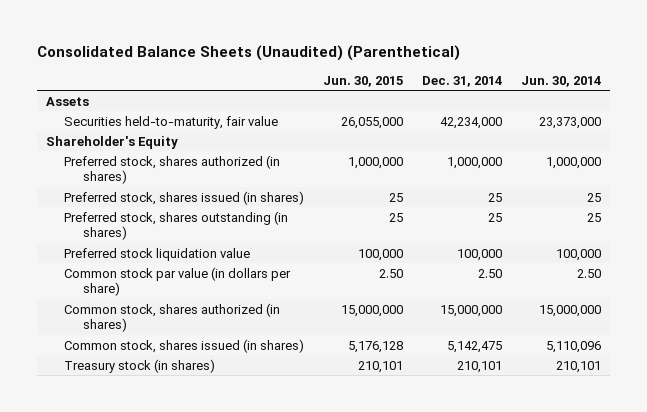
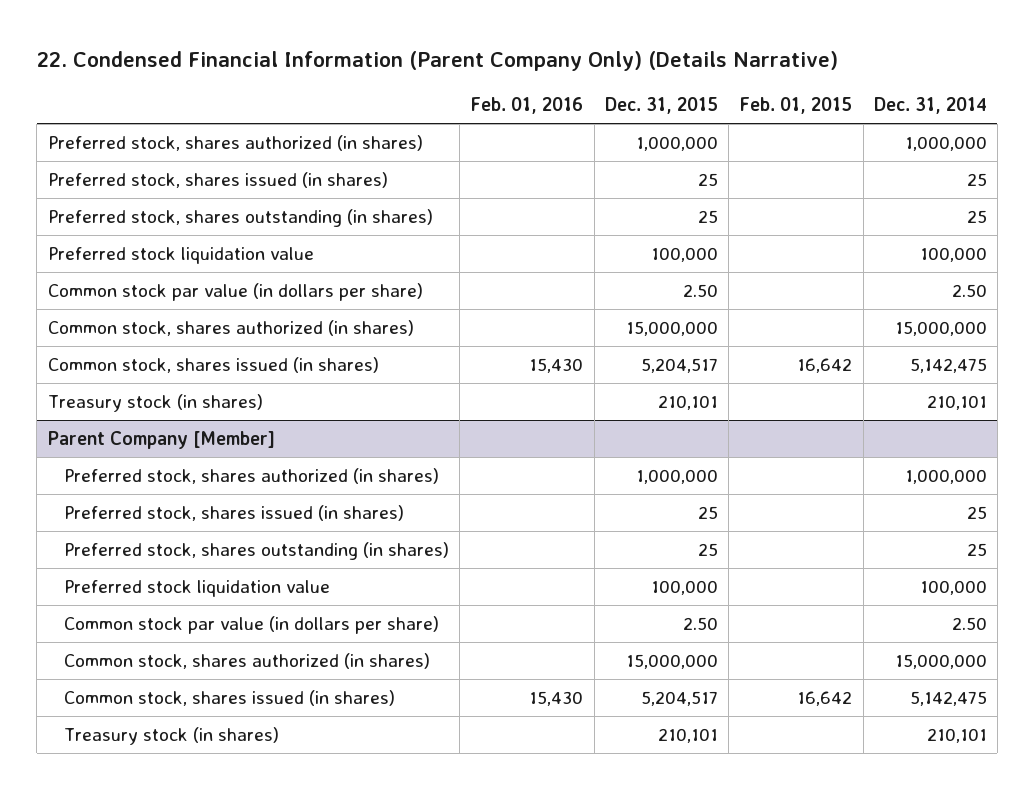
- Consolidated Balance Sheets (Unaudited) (Parenthetical)
+ 22. Condensed Financial Information (Parent Company Only) (Details Narrative)
- | Jun. 30, 2015 | Dec. 31, 2014 | Jun. 30, 2014
+ | Feb. 01, 2016 | Dec. 31, 2015 | Feb. 01, 2015 | Dec. 31, 2014
- Assets
- Securities held-to-maturity, fair value | 26,055,000 | 42,234,000 | 23,373,000
- Shareholder's Equity
+ Parent Company [Member]
+ Preferred stock, shares authorized (in shares) | | 1,000,000 | | 1,000,000
+ Preferred stock, shares issued (in shares) | | 25 | | 25
+ Preferred stock, shares outstanding (in shares) | | 25 | | 25
+ Preferred stock liquidation value | | 100,000 | | 100,000
+ Common stock par value (in dollars per share) | | 2.50 | | 2.50
+ Common stock, shares authorized (in shares) | | 15,000,000 | | 15,000,000
+ Common stock, shares issued (in shares) | 15,430 | 5,204,517 | 16,642 | 5,142,475
+ Treasury stock (in shares) | | 210,101 | | 210,101

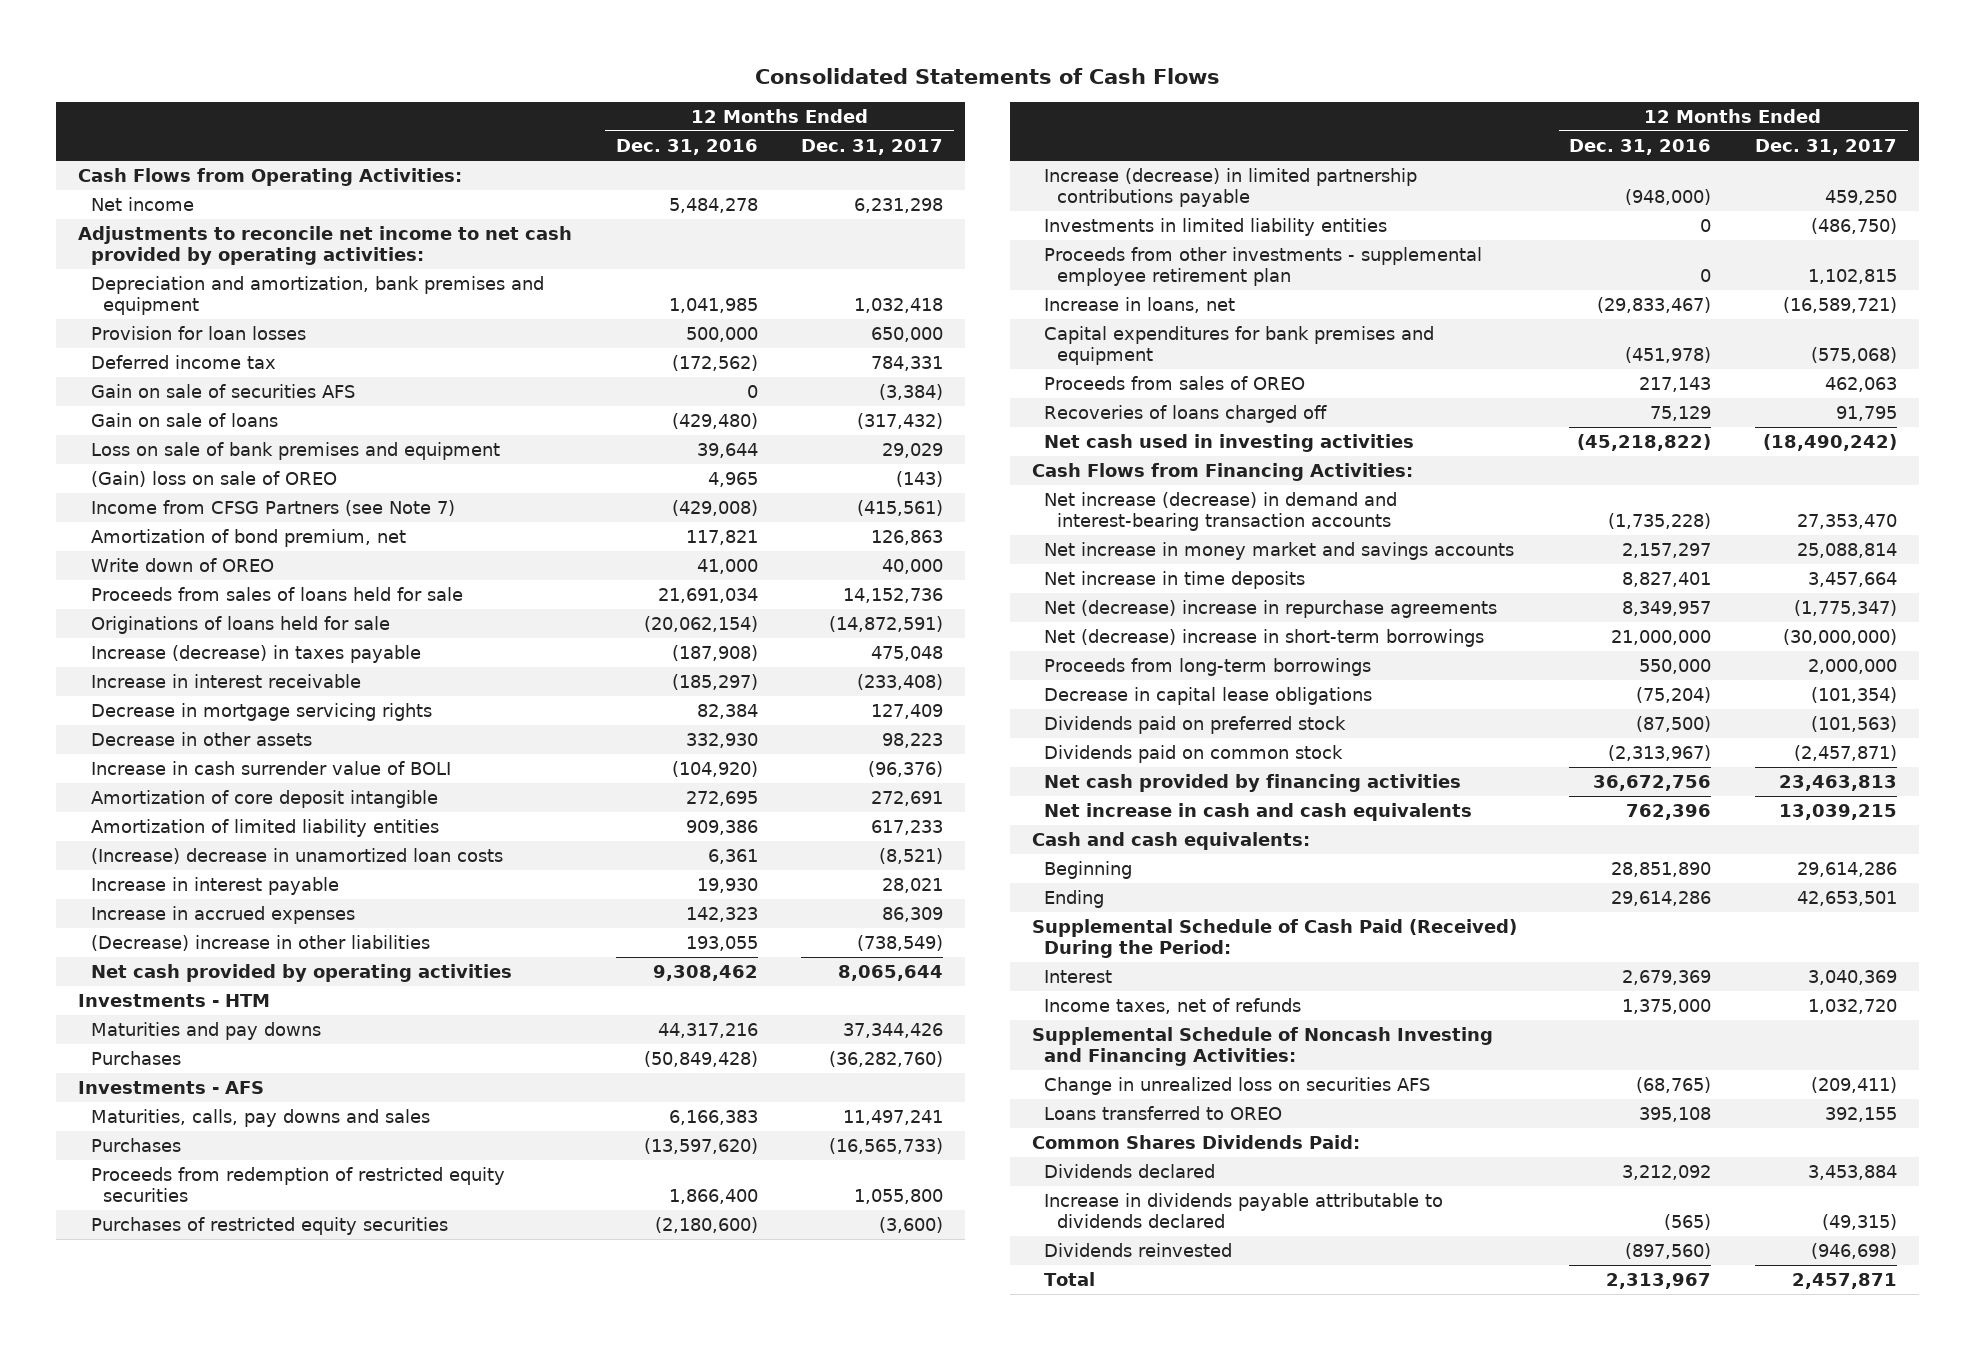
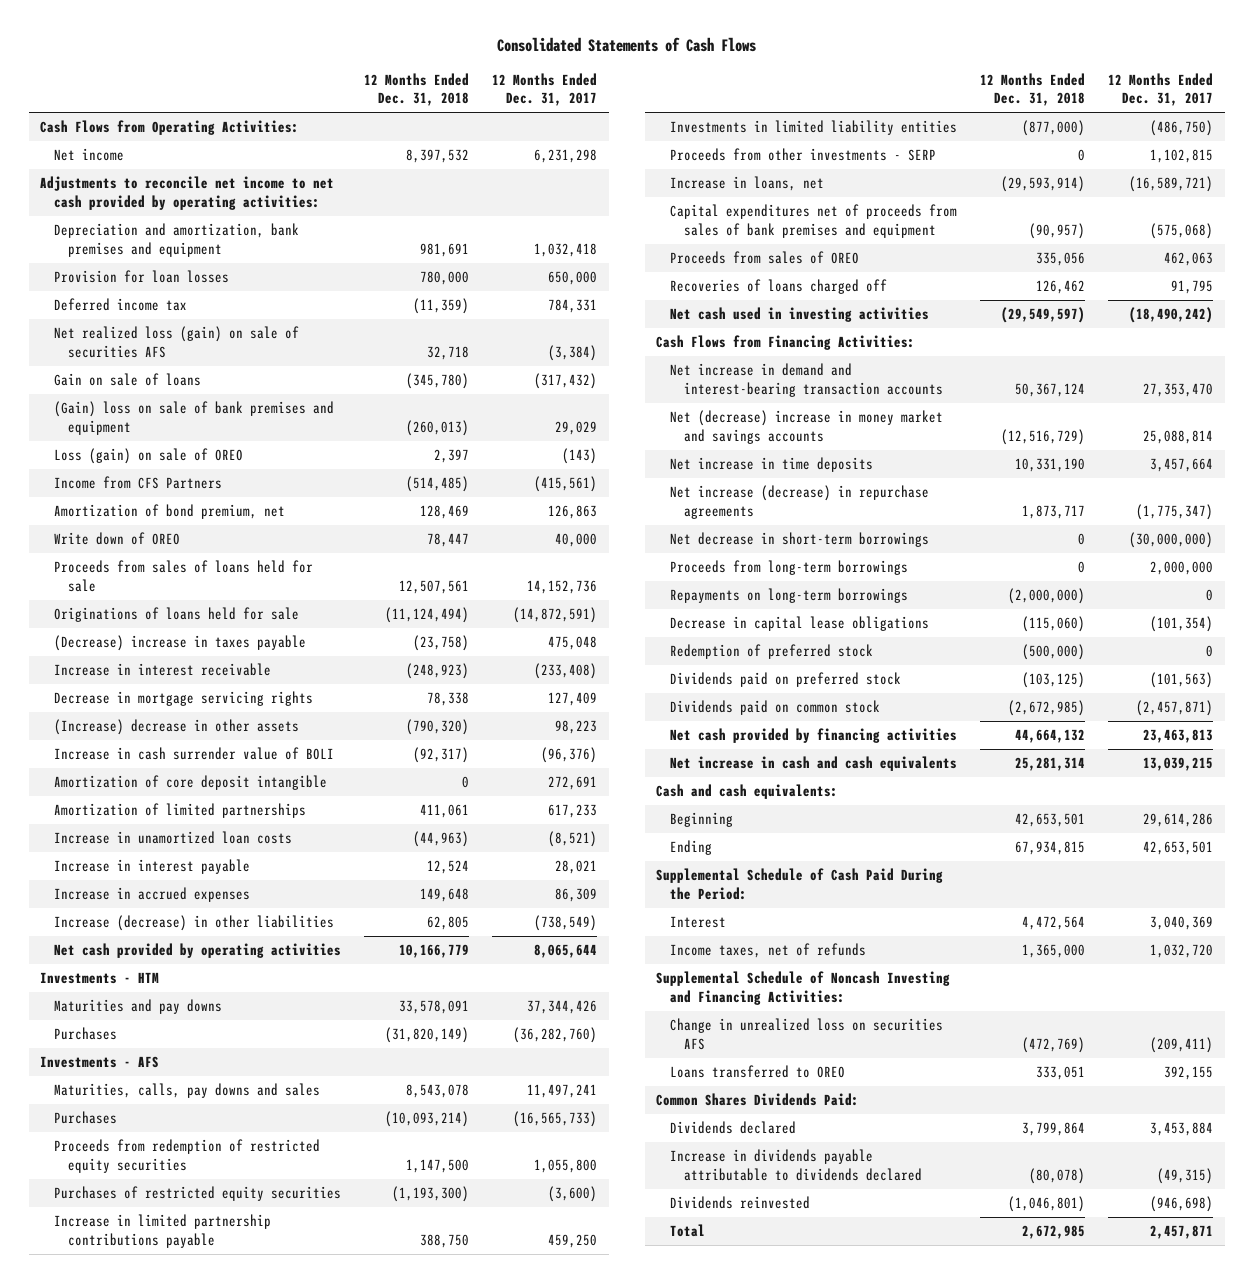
- | 12 Months Ended Dec. 31, 2016 | 12 Months Ended Dec. 31, 2017
+ | 12 Months Ended Dec. 31, 2018 | 12 Months Ended Dec. 31, 2017
- Gain on sale of securities AFS | 0 | (3,384)
+ Net realized loss (gain) on sale of securities AFS | 32,718 | (3,384)
- Loss on sale of bank premises and equipment | 39,644 | 29,029
- (Gain) loss on sale of OREO | 4,965 | (143)
- Income from CFSG Partners (see Note 7) | (429,008) | (415,561)
+ (Gain) loss on sale of bank premises and equipment | (260,013) | 29,029
+ Loss (gain) on sale of OREO | 2,397 | (143)
+ Income from CFS Partners | (514,485) | (415,561)
- Increase (decrease) in taxes payable | (187,908) | 475,048
+ (Decrease) increase in taxes payable | (23,758) | 475,048
- Decrease in other assets | 332,930 | 98,223
+ (Increase) decrease in other assets | (790,320) | 98,223
- Amortization of limited liability entities | 909,386 | 617,233
- (Increase) decrease in unamortized loan costs | 6,361 | (8,521)
+ Amortization of limited partnerships | 411,061 | 617,233
+ Increase in unamortized loan costs | (44,963) | (8,521)
- (Decrease) increase in other liabilities | 193,055 | (738,549)
+ Increase (decrease) in other liabilities | 62,805 | (738,549)
- Increase (decrease) in limited partnership contributions payable | (948,000) | 459,250
+ Increase in limited partnership contributions payable | 388,750 | 459,250
- Proceeds from other investments - supplemental employee retirement plan | 0 | 1,102,815
+ Proceeds from other investments - SERP | 0 | 1,102,815
- Capital expenditures for bank premises and equipment | (451,978) | (575,068)
+ Capital expenditures net of proceeds from sales of bank premises and equipment | (90,957) | (575,068)
- Net increase (decrease) in demand and interest-bearing transaction accounts | (1,735,228) | 27,353,470
- Net increase in money market and savings accounts | 2,157,297 | 25,088,814
+ Net increase in demand and interest-bearing transaction accounts | 50,367,124 | 27,353,470
+ Net (decrease) increase in money market and savings accounts | (12,516,729) | 25,088,814
- Net (decrease) increase in repurchase agreements | 8,349,957 | (1,775,347)
- Net (decrease) increase in short-term borrowings | 21,000,000 | (30,000,000)
+ Net increase (decrease) in repurchase agreements | 1,873,717 | (1,775,347)
+ Net decrease in short-term borrowings | 0 | (30,000,000)
+ Repayments on long-term borrowings | (2,000,000) | 0
+ Redemption of preferred stock | (500,000) | 0
- Supplemental Schedule of Cash Paid (Received) During the Period:
+ Supplemental Schedule of Cash Paid During the Period:

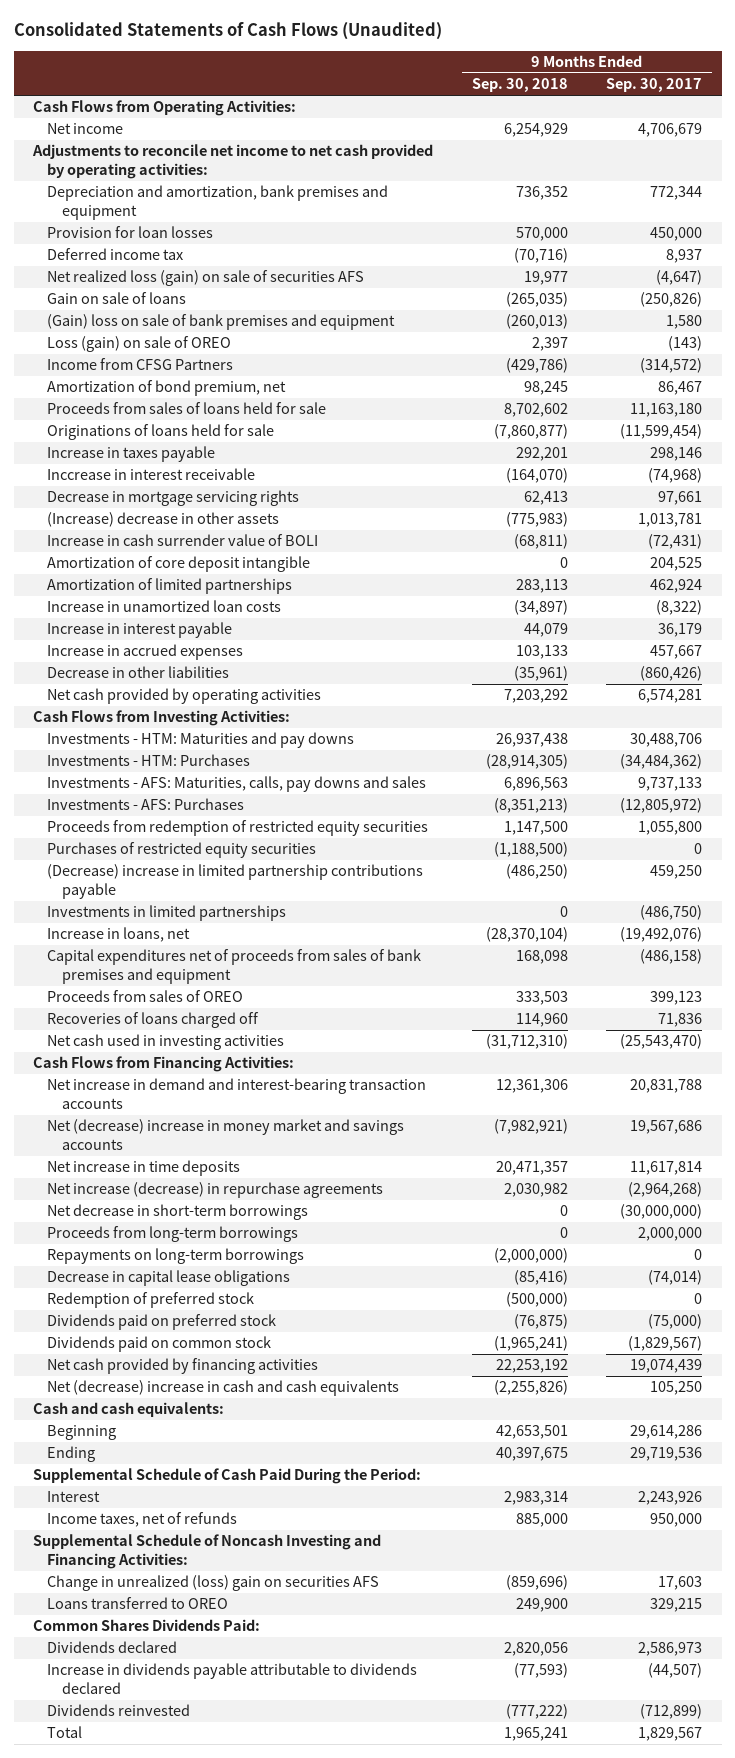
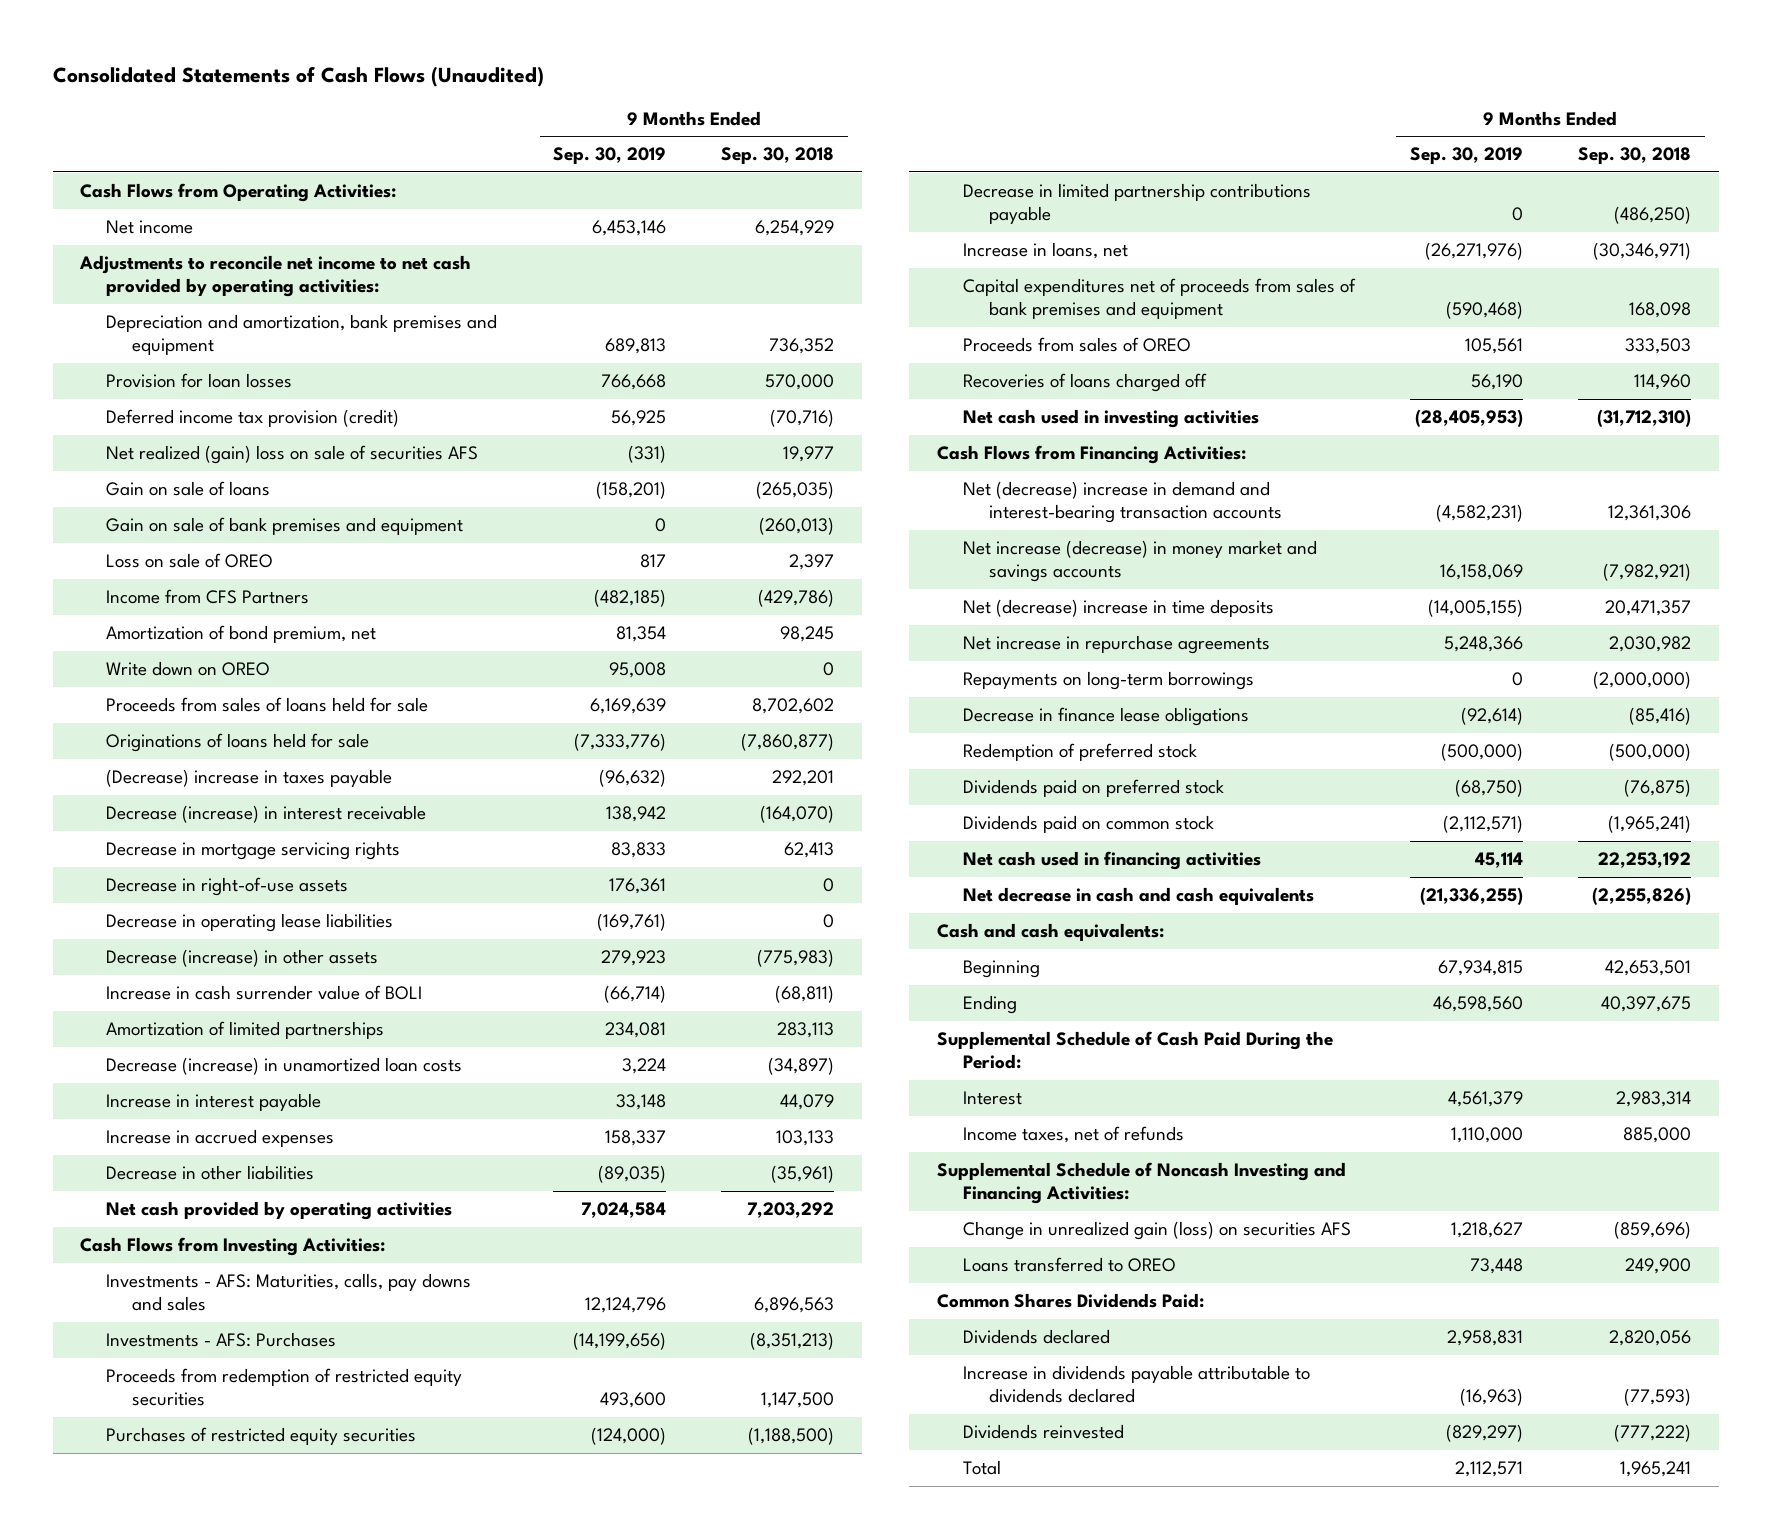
- | 9 Months Ended Sep. 30, 2018 | 9 Months Ended Sep. 30, 2017
+ | 9 Months Ended Sep. 30, 2019 | 9 Months Ended Sep. 30, 2018
- Deferred income tax | (70,716) | 8,937
- Net realized loss (gain) on sale of securities AFS | 19,977 | (4,647)
+ Deferred income tax provision (credit) | 56,925 | (70,716)
+ Net realized (gain) loss on sale of securities AFS | (331) | 19,977
- (Gain) loss on sale of bank premises and equipment | (260,013) | 1,580
- Loss (gain) on sale of OREO | 2,397 | (143)
- Income from CFSG Partners | (429,786) | (314,572)
+ Gain on sale of bank premises and equipment | 0 | (260,013)
+ Loss on sale of OREO | 817 | 2,397
+ Income from CFS Partners | (482,185) | (429,786)
+ Write down on OREO | 95,008 | 0
- Increase in taxes payable | 292,201 | 298,146
- Inccrease in interest receivable | (164,070) | (74,968)
+ (Decrease) increase in taxes payable | (96,632) | 292,201
+ Decrease (increase) in interest receivable | 138,942 | (164,070)
- (Increase) decrease in other assets | (775,983) | 1,013,781
+ Decrease in right-of-use assets | 176,361 | 0
+ Decrease in operating lease liabilities | (169,761) | 0
+ Decrease (increase) in other assets | 279,923 | (775,983)
- Amortization of core deposit intangible | 0 | 204,525
- Increase in unamortized loan costs | (34,897) | (8,322)
+ Decrease (increase) in unamortized loan costs | 3,224 | (34,897)
- Investments - HTM: Maturities and pay downs | 26,937,438 | 30,488,706
- Investments - HTM: Purchases | (28,914,305) | (34,484,362)
- (Decrease) increase in limited partnership contributions payable | (486,250) | 459,250
- Investments in limited partnerships | 0 | (486,750)
- Increase in loans, net | (28,370,104) | (19,492,076)
+ Decrease in limited partnership contributions payable | 0 | (486,250)
+ Increase in loans, net | (26,271,976) | (30,346,971)
- Net increase in demand and interest-bearing transaction accounts | 12,361,306 | 20,831,788
- Net (decrease) increase in money market and savings accounts | (7,982,921) | 19,567,686
- Net increase in time deposits | 20,471,357 | 11,617,814
- Net increase (decrease) in repurchase agreements | 2,030,982 | (2,964,268)
- Net decrease in short-term borrowings | 0 | (30,000,000)
- Proceeds from long-term borrowings | 0 | 2,000,000
+ Net (decrease) increase in demand and interest-bearing transaction accounts | (4,582,231) | 12,361,306
+ Net increase (decrease) in money market and savings accounts | 16,158,069 | (7,982,921)
+ Net (decrease) increase in time deposits | (14,005,155) | 20,471,357
+ Net increase in repurchase agreements | 5,248,366 | 2,030,982
- Decrease in capital lease obligations | (85,416) | (74,014)
+ Decrease in finance lease obligations | (92,614) | (85,416)
- Net cash provided by financing activities | 22,253,192 | 19,074,439
- Net (decrease) increase in cash and cash equivalents | (2,255,826) | 105,250
+ Net cash used in financing activities | 45,114 | 22,253,192
+ Net decrease in cash and cash equivalents | (21,336,255) | (2,255,826)
- Change in unrealized (loss) gain on securities AFS | (859,696) | 17,603
+ Change in unrealized gain (loss) on securities AFS | 1,218,627 | (859,696)

